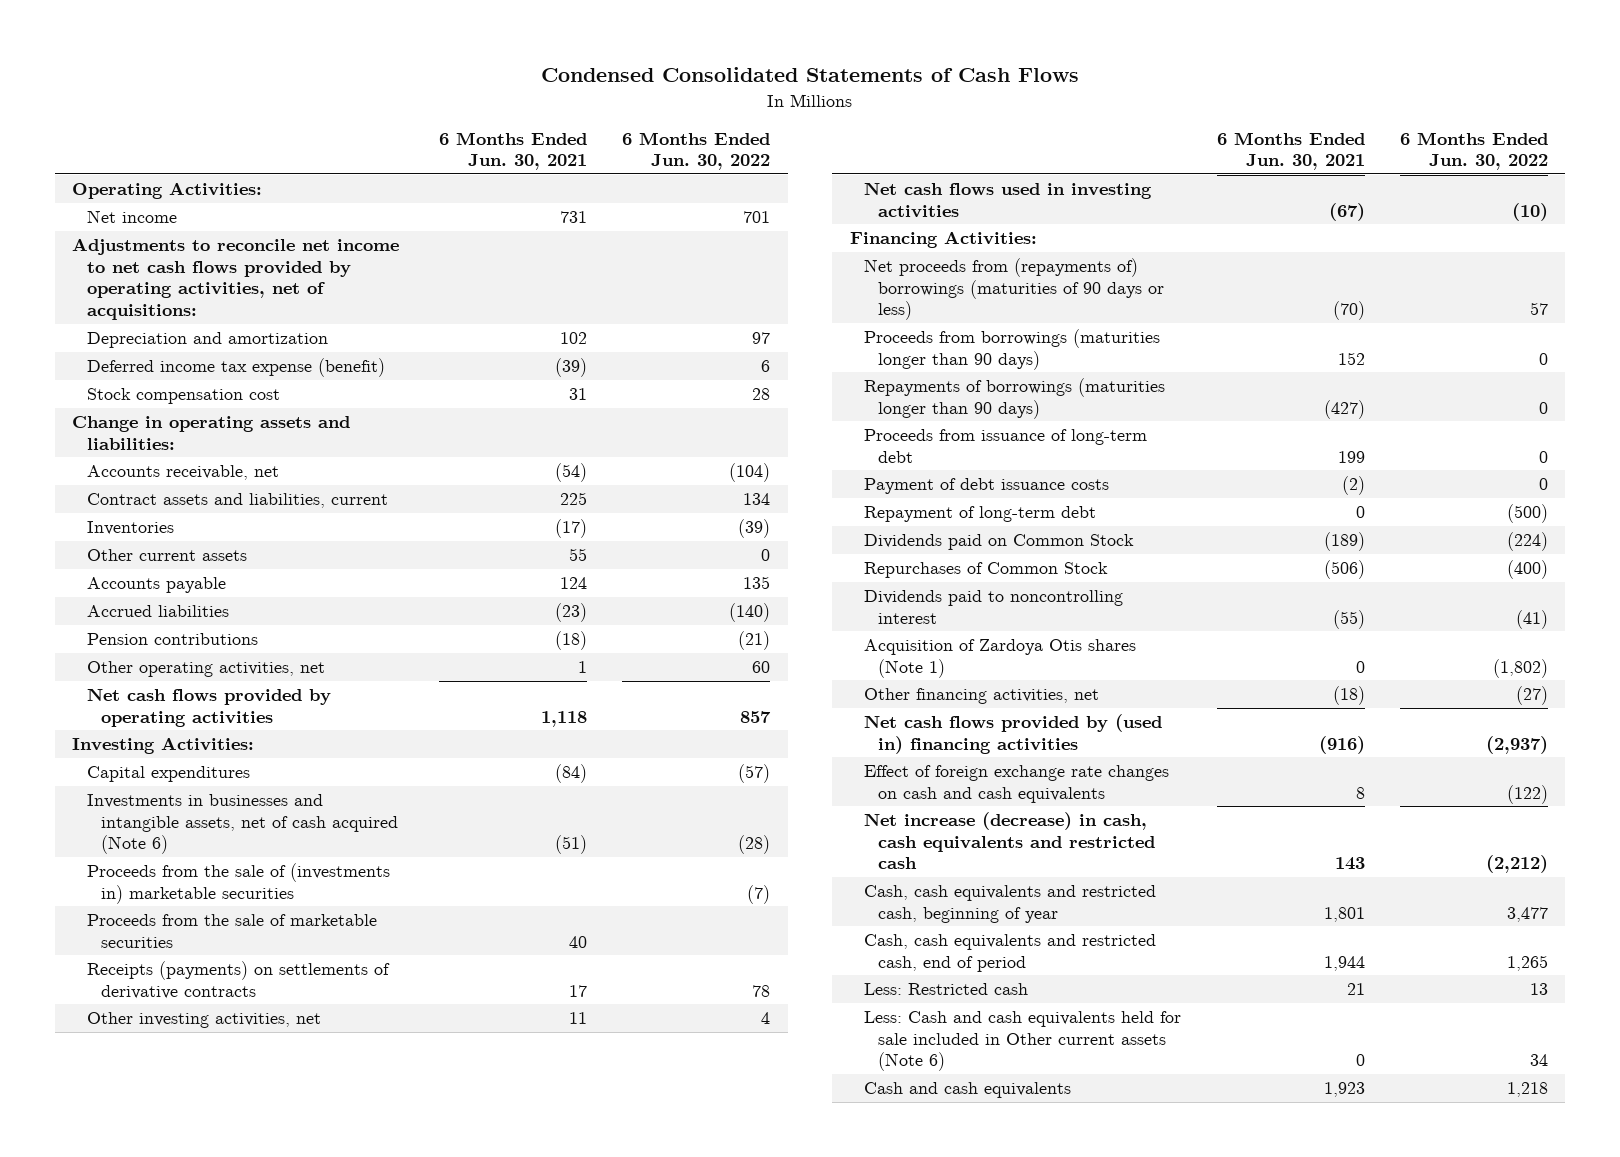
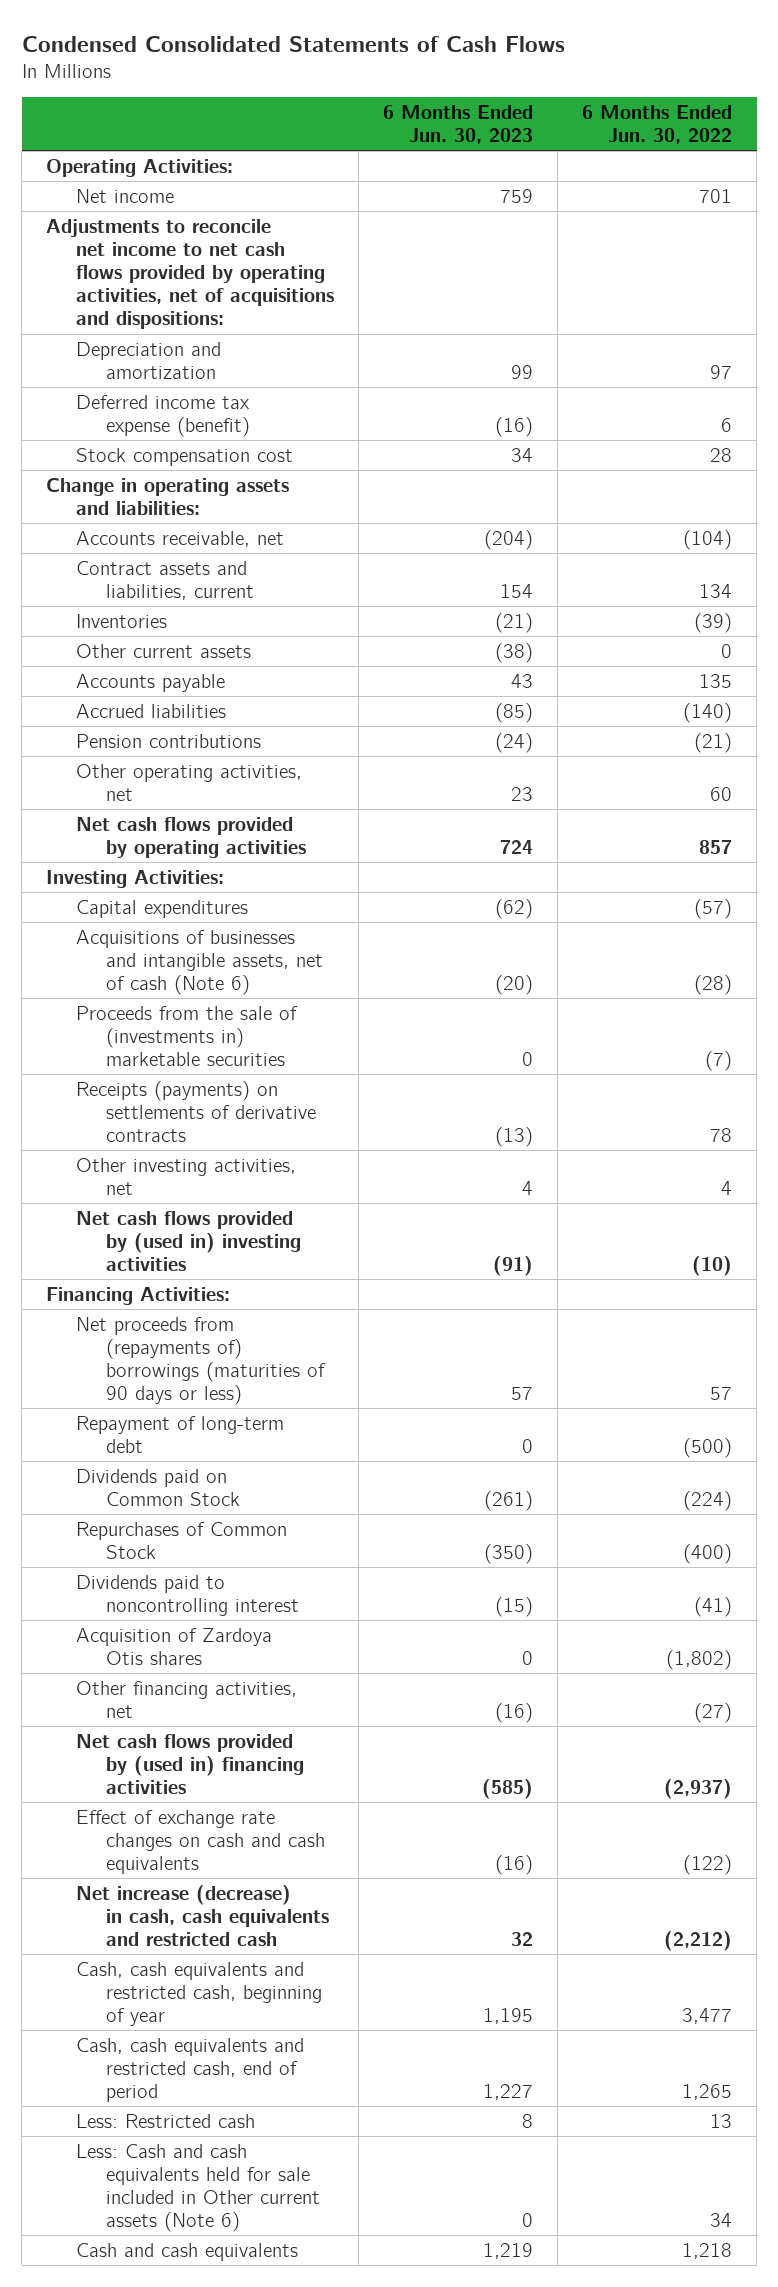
- | 6 Months Ended Jun. 30, 2021 | 6 Months Ended Jun. 30, 2022
+ | 6 Months Ended Jun. 30, 2023 | 6 Months Ended Jun. 30, 2022
- Adjustments to reconcile net income to net cash flows provided by operating activities, net of acquisitions:
+ Adjustments to reconcile net income to net cash flows provided by operating activities, net of acquisitions and dispositions:
- Investments in businesses and intangible assets, net of cash acquired (Note 6) | (51) | (28)
+ Acquisitions of businesses and intangible assets, net of cash (Note 6) | (20) | (28)
- Proceeds from the sale of marketable securities | 40 |
- Net cash flows used in investing activities | (67) | (10)
+ Net cash flows provided by (used in) investing activities | (91) | (10)
- Proceeds from borrowings (maturities longer than 90 days) | 152 | 0
- Repayments of borrowings (maturities longer than 90 days) | (427) | 0
- Proceeds from issuance of long-term debt | 199 | 0
- Payment of debt issuance costs | (2) | 0
- Acquisition of Zardoya Otis shares (Note 1) | 0 | (1,802)
+ Acquisition of Zardoya Otis shares | 0 | (1,802)
- Effect of foreign exchange rate changes on cash and cash equivalents | 8 | (122)
+ Effect of exchange rate changes on cash and cash equivalents | (16) | (122)

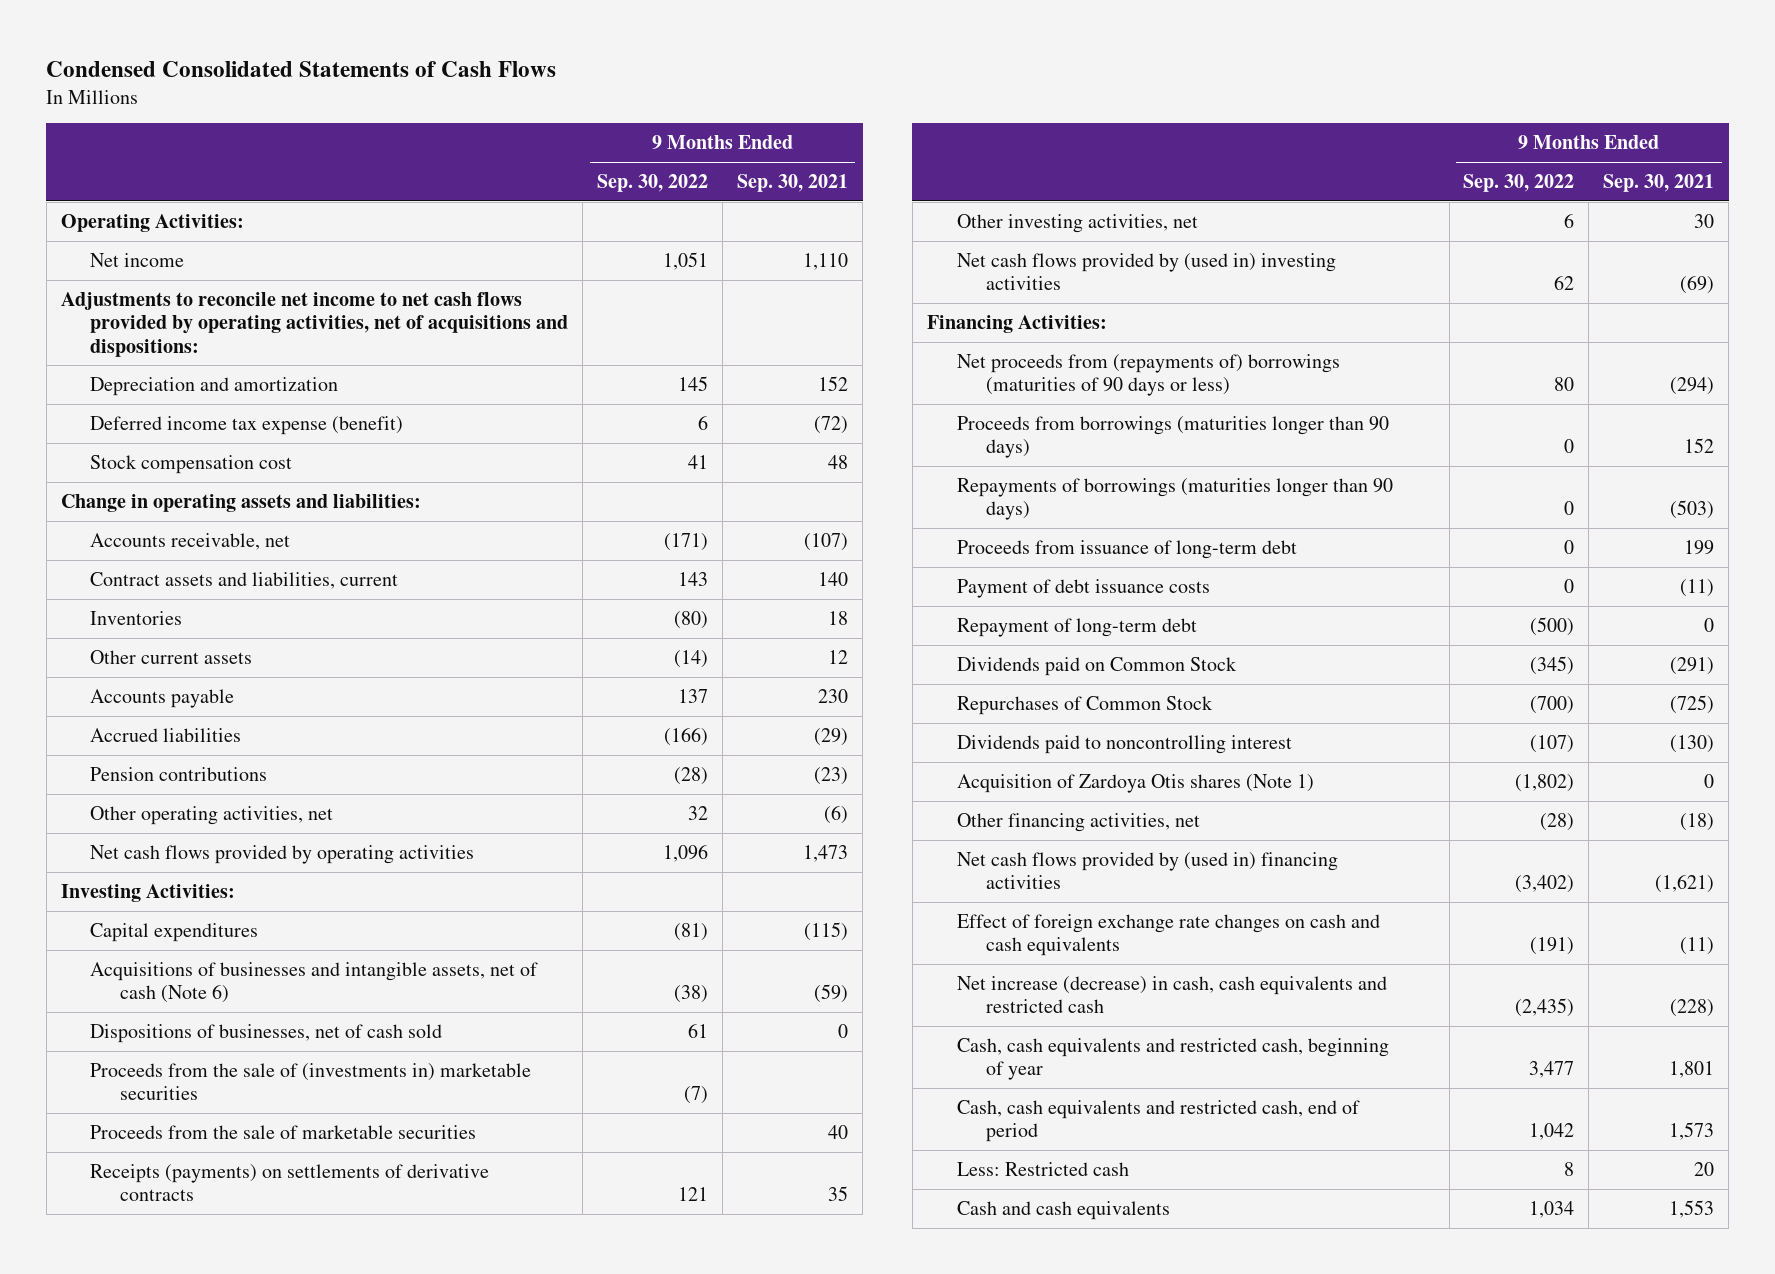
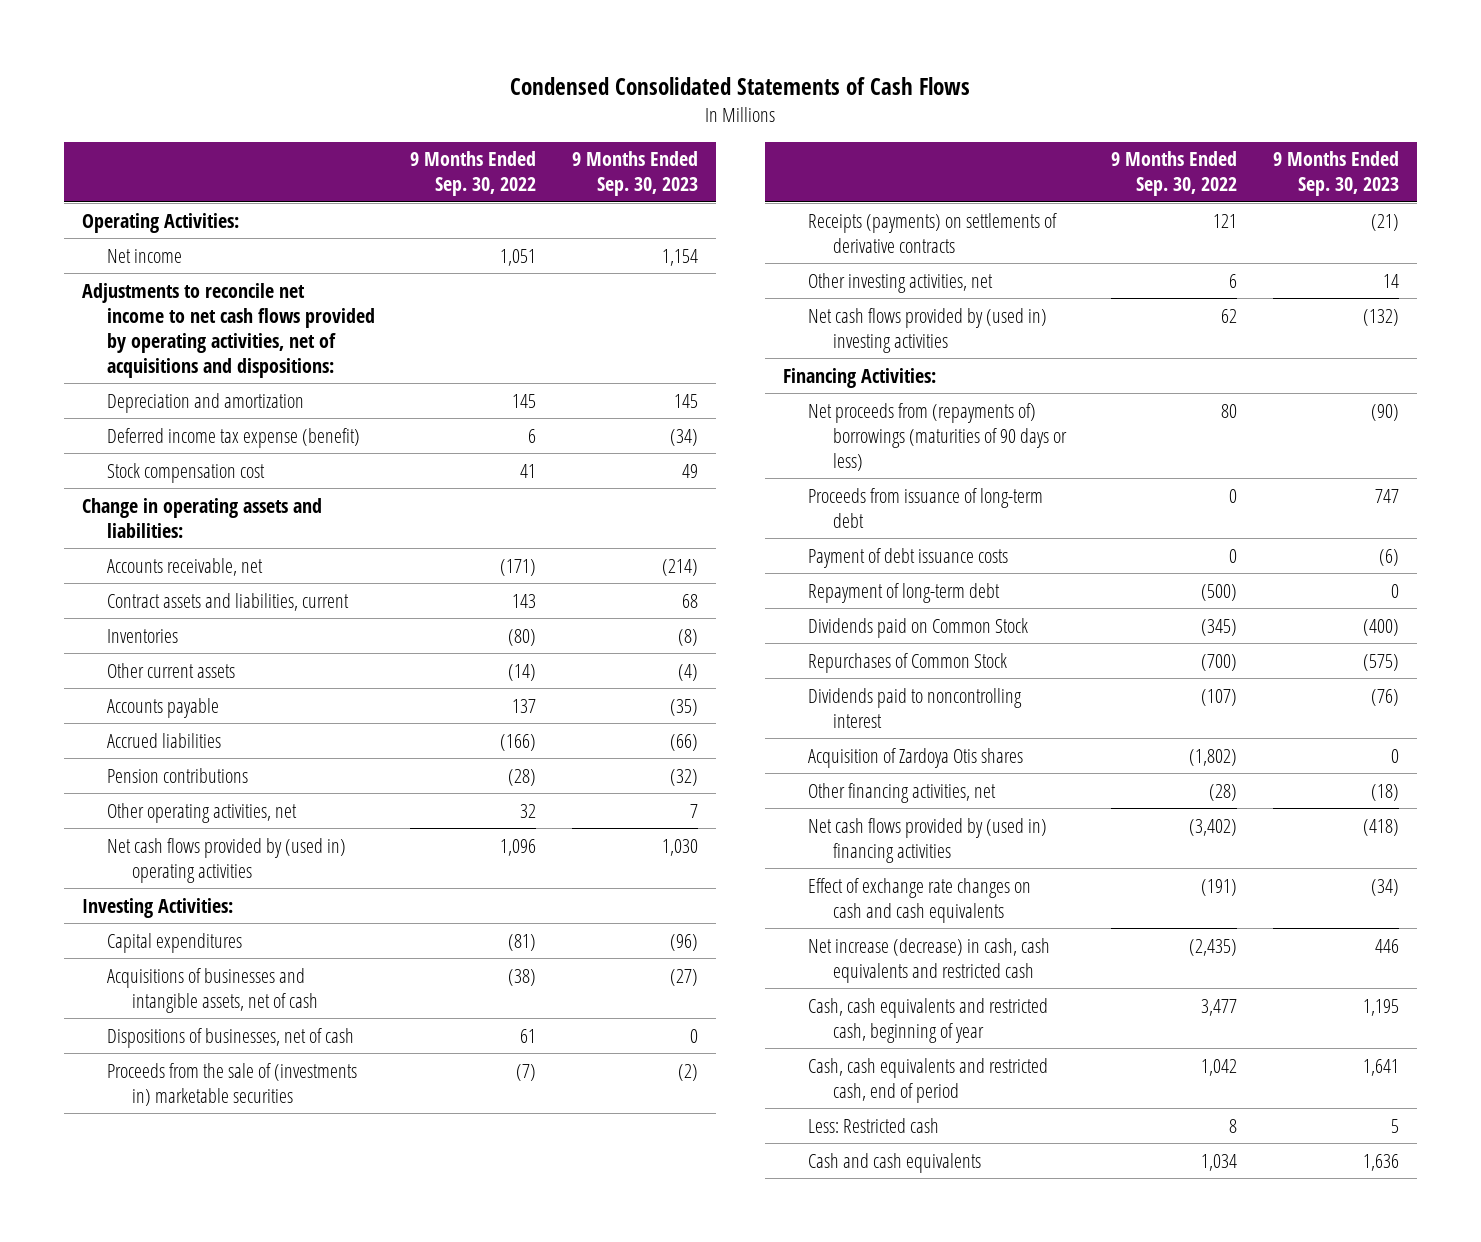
- | 9 Months Ended Sep. 30, 2022 | 9 Months Ended Sep. 30, 2021
+ | 9 Months Ended Sep. 30, 2022 | 9 Months Ended Sep. 30, 2023
- Net cash flows provided by operating activities | 1,096 | 1,473
+ Net cash flows provided by (used in) operating activities | 1,096 | 1,030
- Acquisitions of businesses and intangible assets, net of cash (Note 6) | (38) | (59)
- Dispositions of businesses, net of cash sold | 61 | 0
+ Acquisitions of businesses and intangible assets, net of cash | (38) | (27)
+ Dispositions of businesses, net of cash | 61 | 0
- Proceeds from the sale of marketable securities | | 40
- Proceeds from borrowings (maturities longer than 90 days) | 0 | 152
- Repayments of borrowings (maturities longer than 90 days) | 0 | (503)
- Acquisition of Zardoya Otis shares (Note 1) | (1,802) | 0
+ Acquisition of Zardoya Otis shares | (1,802) | 0
- Effect of foreign exchange rate changes on cash and cash equivalents | (191) | (11)
+ Effect of exchange rate changes on cash and cash equivalents | (191) | (34)

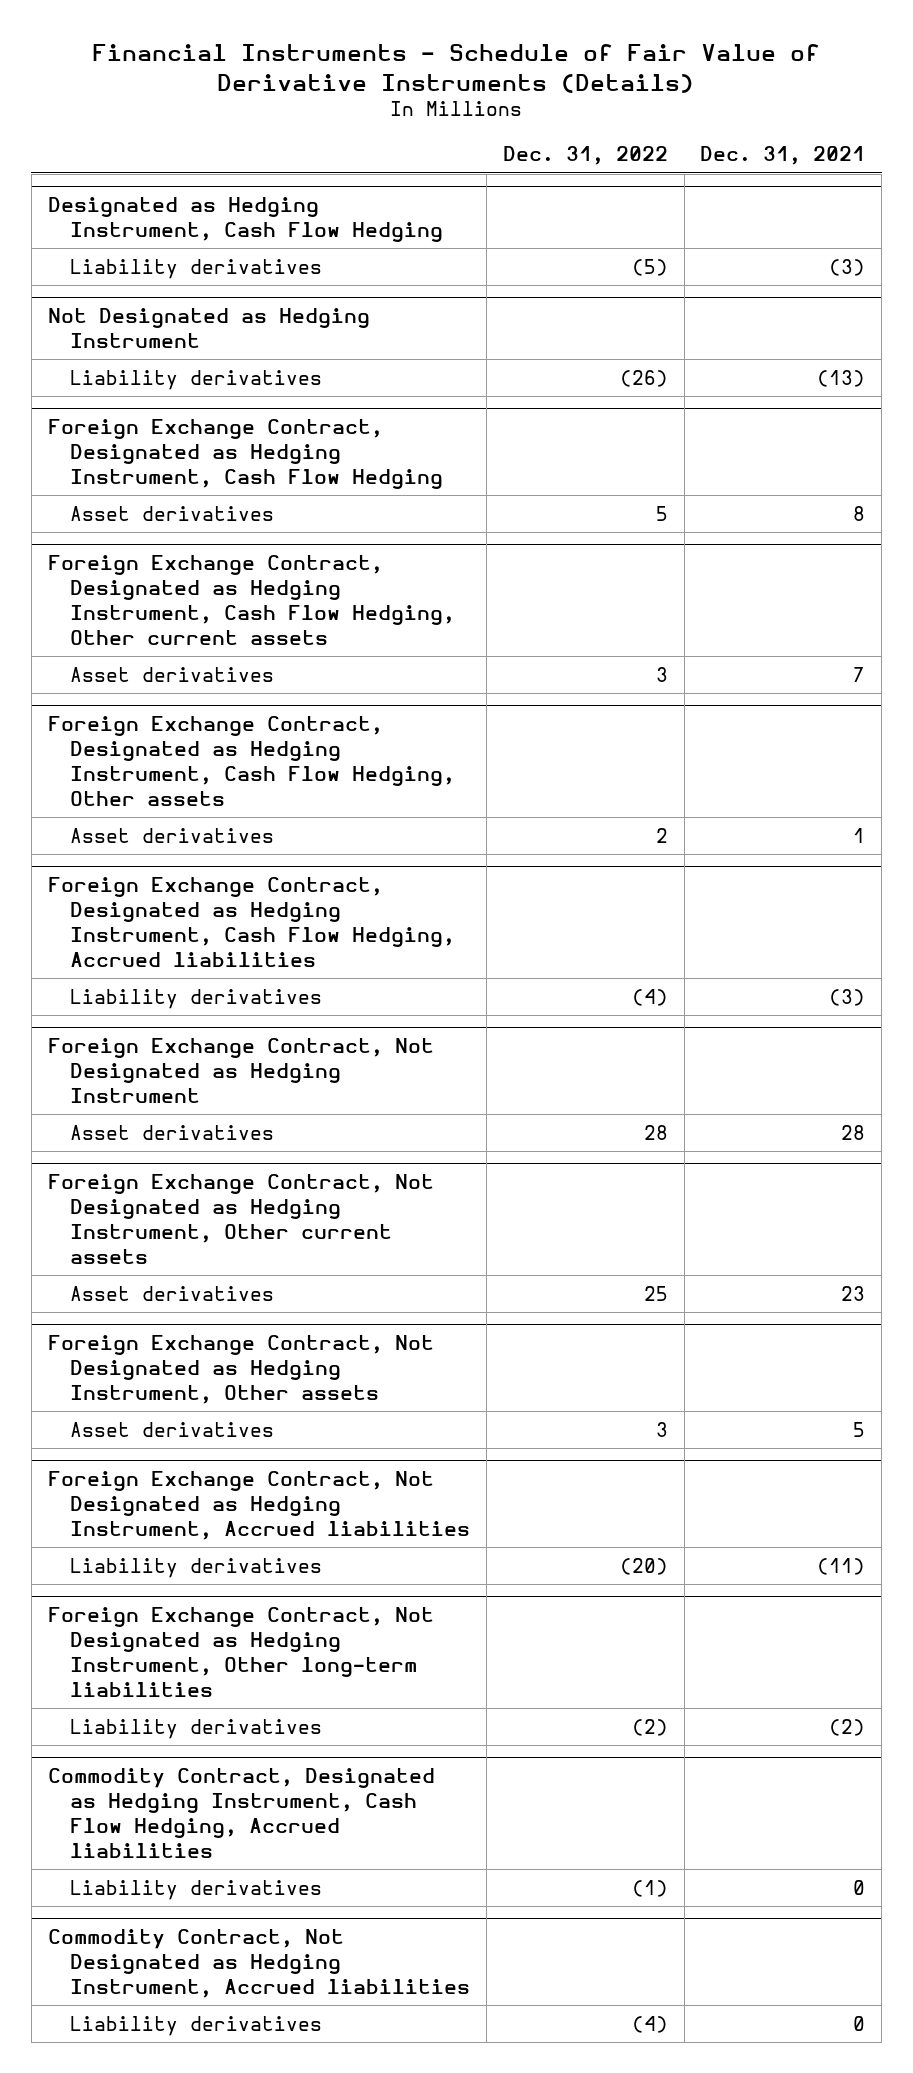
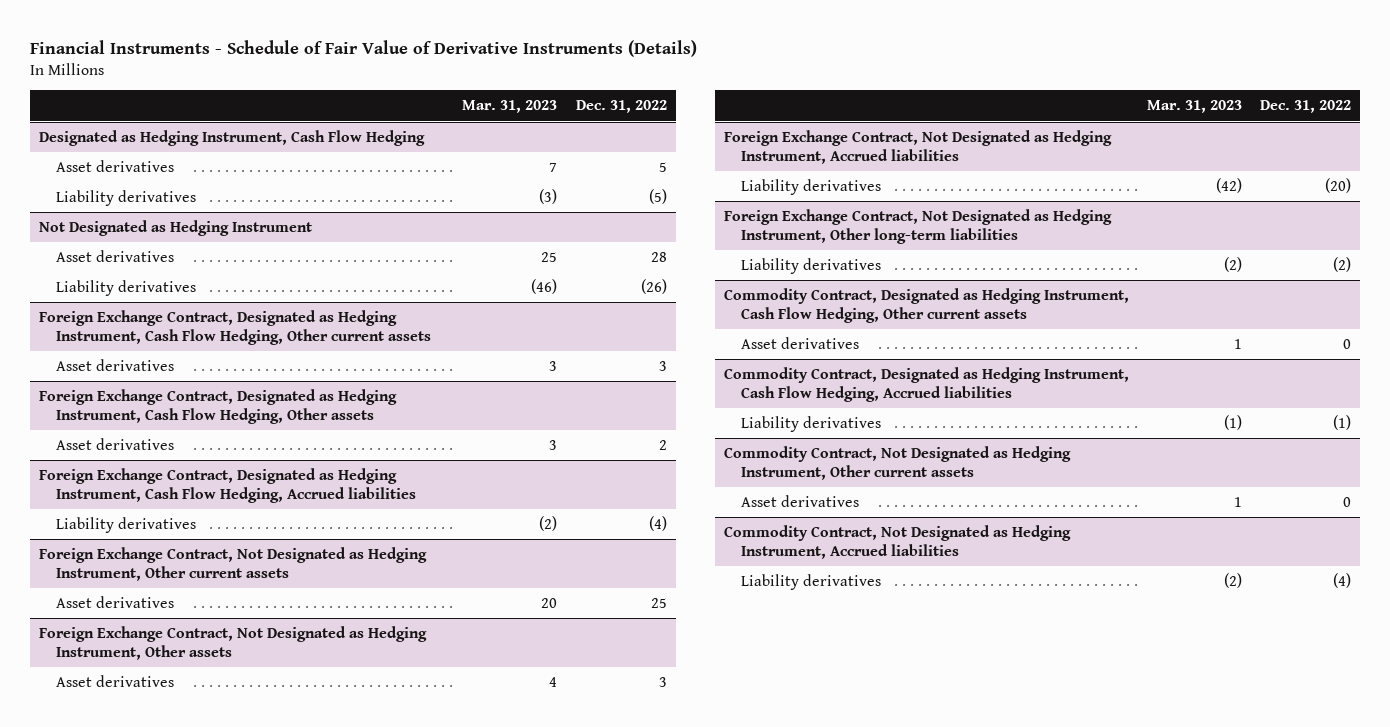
- | Dec. 31, 2022 | Dec. 31, 2021
+ | Mar. 31, 2023 | Dec. 31, 2022
@ Designated as Hedging Instrument, Cash Flow Hedging
+ Asset derivatives | 7 | 5
@ Not Designated as Hedging Instrument
+ Asset derivatives | 25 | 28
- Foreign Exchange Contract, Designated as Hedging Instrument, Cash Flow Hedging
- Asset derivatives | 5 | 8
- Foreign Exchange Contract, Not Designated as Hedging Instrument
- Asset derivatives | 28 | 28
+ Commodity Contract, Designated as Hedging Instrument, Cash Flow Hedging, Other current assets
+ Asset derivatives | 1 | 0
+ Commodity Contract, Not Designated as Hedging Instrument, Other current assets
+ Asset derivatives | 1 | 0

